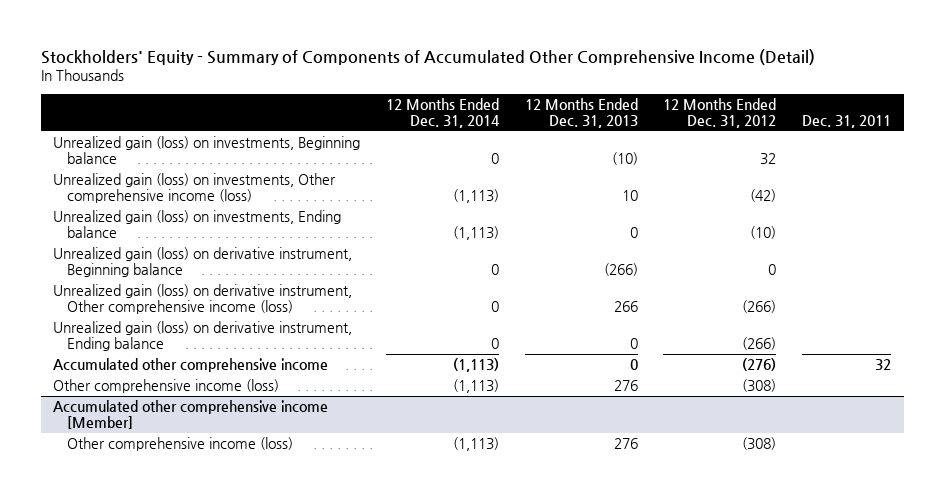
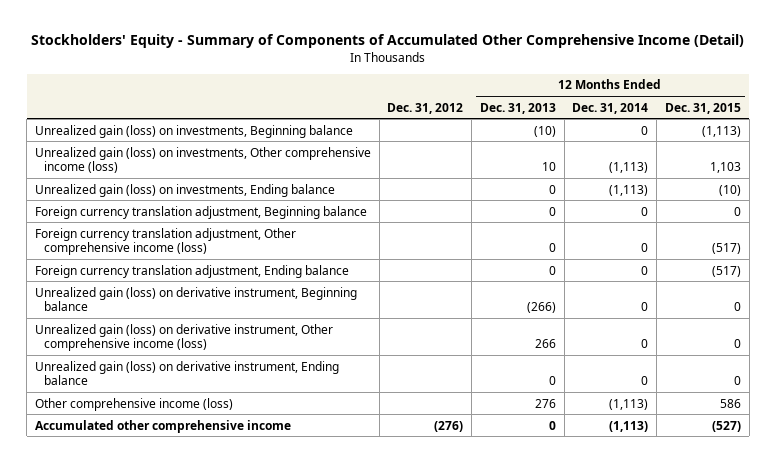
- | 12 Months Ended Dec. 31, 2014 | 12 Months Ended Dec. 31, 2013 | 12 Months Ended Dec. 31, 2012 | Dec. 31, 2011
+ | Dec. 31, 2012 | 12 Months Ended Dec. 31, 2013 | 12 Months Ended Dec. 31, 2014 | 12 Months Ended Dec. 31, 2015
+ Foreign currency translation adjustment, Beginning balance | | 0 | 0 | 0
+ Foreign currency translation adjustment, Other comprehensive income (loss) | | 0 | 0 | (517)
+ Foreign currency translation adjustment, Ending balance | | 0 | 0 | (517)
- Accumulated other comprehensive income [Member]
- Other comprehensive income (loss) | (1,113) | 276 | (308) |
moved down: Accumulated other comprehensive income | (276) | 0 | (1,113) | (527)

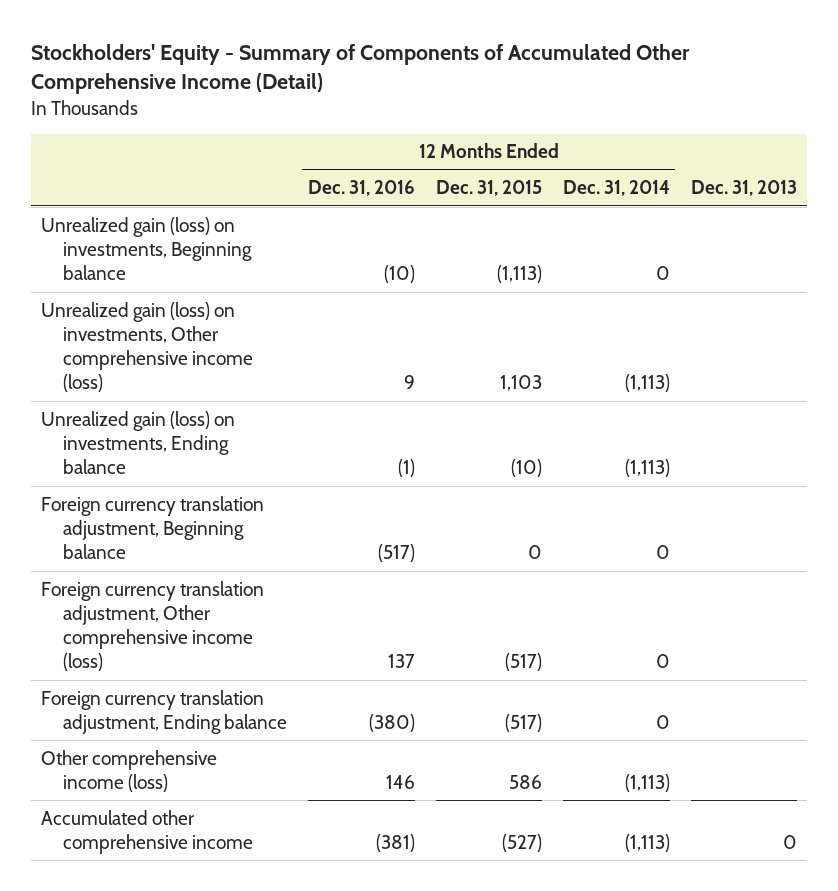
- | Dec. 31, 2012 | 12 Months Ended Dec. 31, 2013 | 12 Months Ended Dec. 31, 2014 | 12 Months Ended Dec. 31, 2015
+ | 12 Months Ended Dec. 31, 2016 | 12 Months Ended Dec. 31, 2015 | 12 Months Ended Dec. 31, 2014 | Dec. 31, 2013
- Unrealized gain (loss) on derivative instrument, Beginning balance | | (266) | 0 | 0
- Unrealized gain (loss) on derivative instrument, Other comprehensive income (loss) | | 266 | 0 | 0
- Unrealized gain (loss) on derivative instrument, Ending balance | | 0 | 0 | 0

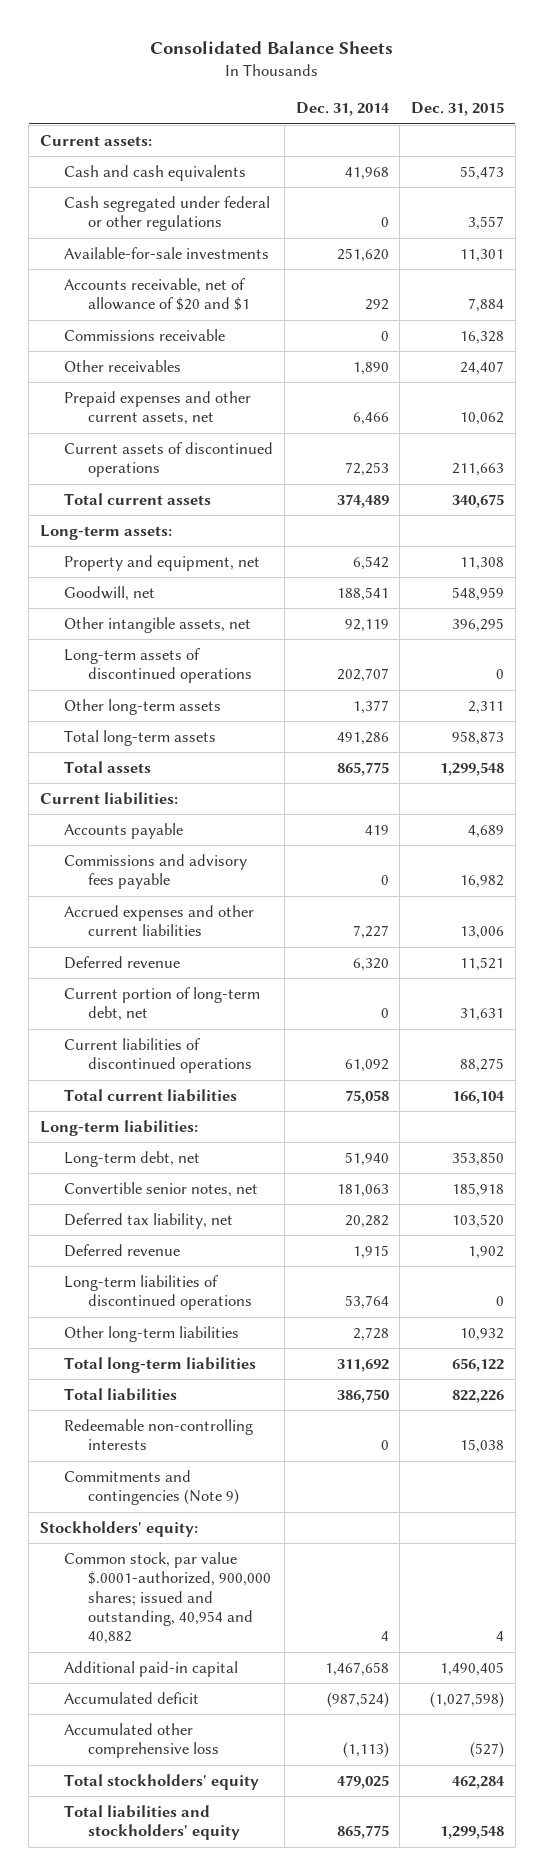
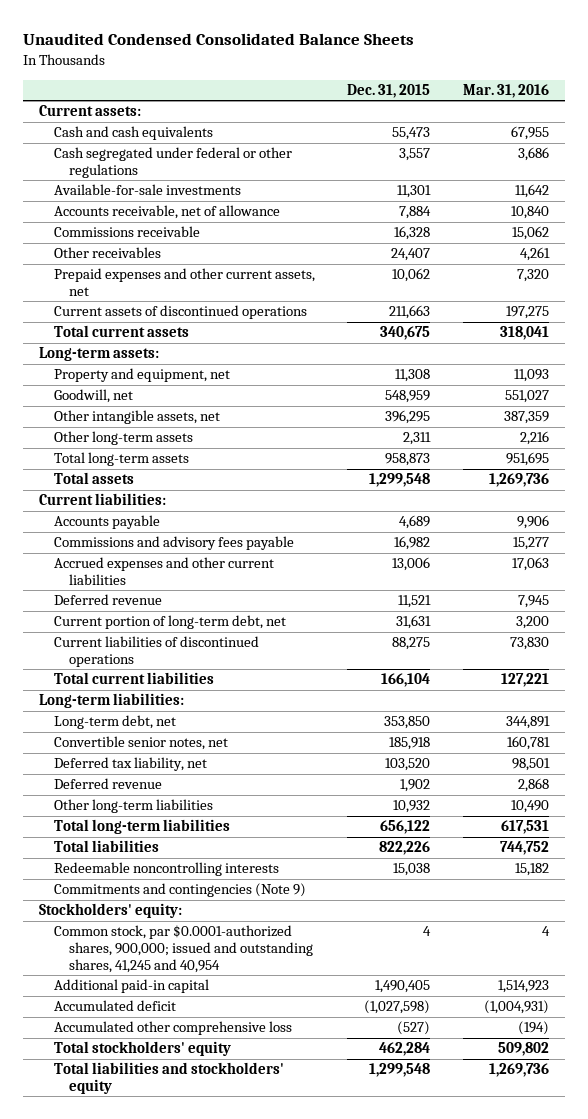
- Consolidated Balance Sheets
+ Unaudited Condensed Consolidated Balance Sheets
- | Dec. 31, 2014 | Dec. 31, 2015
+ | Dec. 31, 2015 | Mar. 31, 2016
- Accounts receivable, net of allowance of $20 and $1 | 292 | 7,884
+ Accounts receivable, net of allowance | 7,884 | 10,840
- Long-term assets of discontinued operations | 202,707 | 0
- Long-term liabilities of discontinued operations | 53,764 | 0
- Redeemable non-controlling interests | 0 | 15,038
+ Redeemable noncontrolling interests | 15,038 | 15,182
- Common stock, par value $.0001-authorized, 900,000 shares; issued and outstanding, 40,954 and 40,882 | 4 | 4
+ Common stock, par $0.0001-authorized shares, 900,000; issued and outstanding shares, 41,245 and 40,954 | 4 | 4

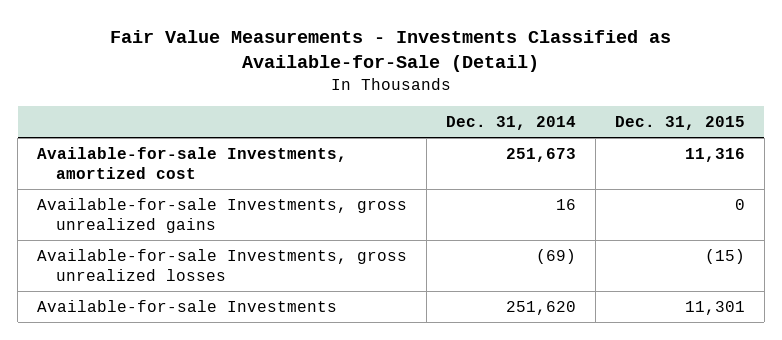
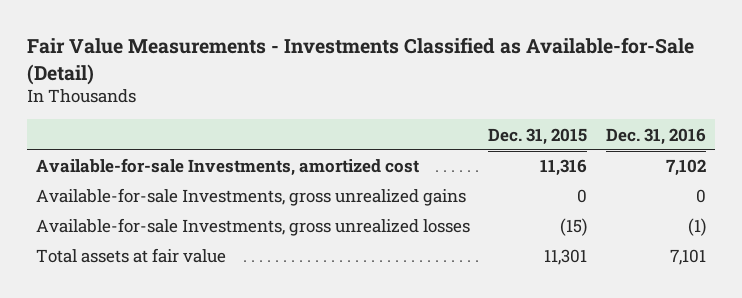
- | Dec. 31, 2014 | Dec. 31, 2015
+ | Dec. 31, 2015 | Dec. 31, 2016
- Available-for-sale Investments | 251,620 | 11,301
+ Total assets at fair value | 11,301 | 7,101

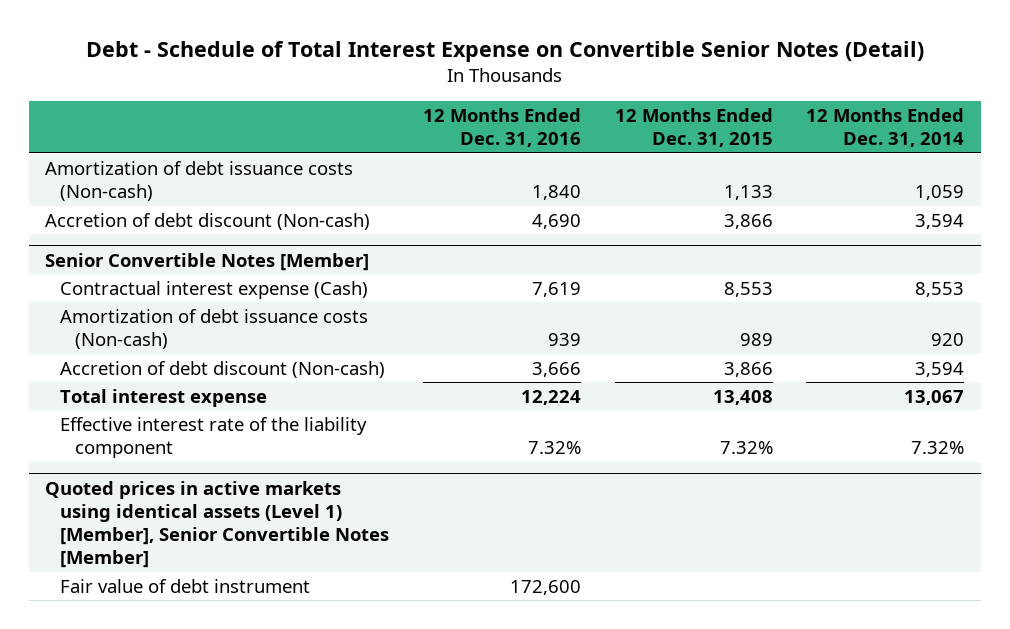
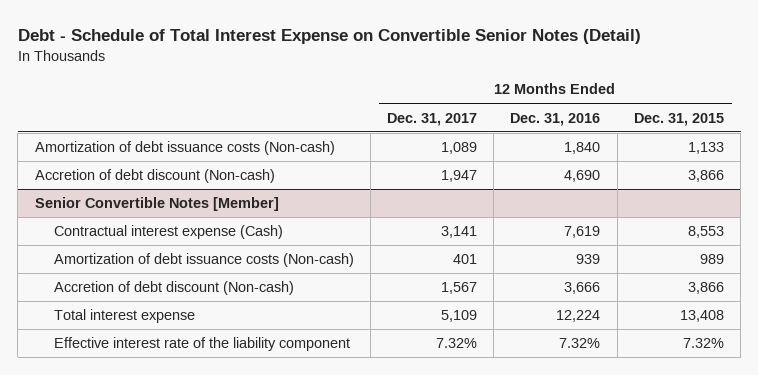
- | 12 Months Ended Dec. 31, 2016 | 12 Months Ended Dec. 31, 2015 | 12 Months Ended Dec. 31, 2014
+ | 12 Months Ended Dec. 31, 2017 | 12 Months Ended Dec. 31, 2016 | 12 Months Ended Dec. 31, 2015
- Quoted prices in active markets using identical assets (Level 1) [Member], Senior Convertible Notes [Member]
- Fair value of debt instrument | 172,600 | |

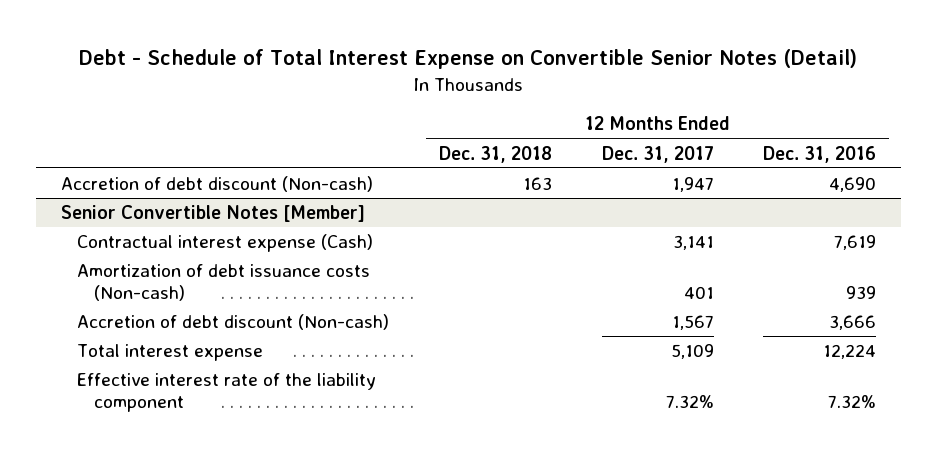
- | 12 Months Ended Dec. 31, 2017 | 12 Months Ended Dec. 31, 2016 | 12 Months Ended Dec. 31, 2015
+ | 12 Months Ended Dec. 31, 2018 | 12 Months Ended Dec. 31, 2017 | 12 Months Ended Dec. 31, 2016
- Amortization of debt issuance costs (Non-cash) | 1,089 | 1,840 | 1,133

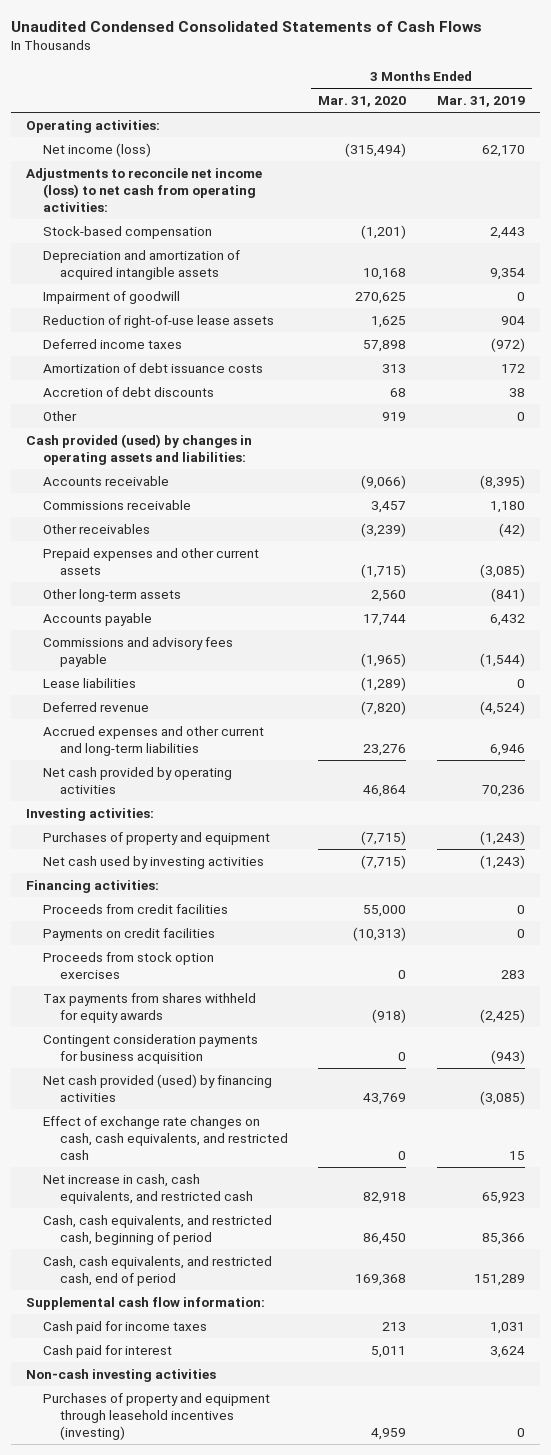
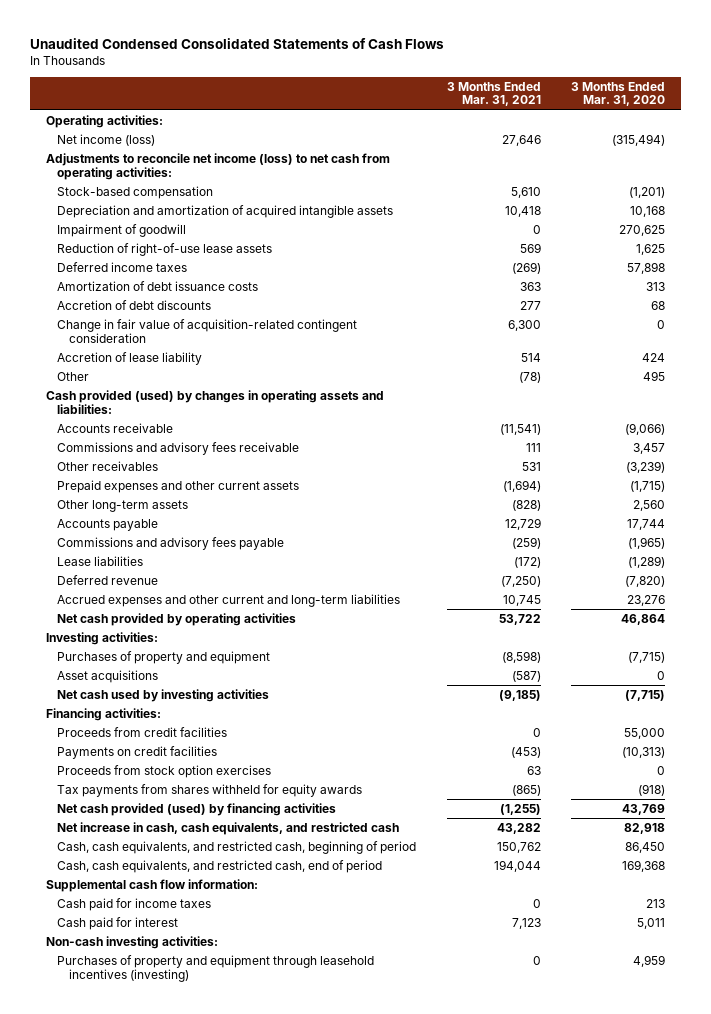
- | 3 Months Ended Mar. 31, 2020 | 3 Months Ended Mar. 31, 2019
+ | 3 Months Ended Mar. 31, 2021 | 3 Months Ended Mar. 31, 2020
- Other | 919 | 0
+ Change in fair value of acquisition-related contingent consideration | 6,300 | 0
+ Accretion of lease liability | 514 | 424
+ Other | (78) | 495
- Commissions receivable | 3,457 | 1,180
+ Commissions and advisory fees receivable | 111 | 3,457
+ Asset acquisitions | (587) | 0
- Contingent consideration payments for business acquisition | 0 | (943)
- Effect of exchange rate changes on cash, cash equivalents, and restricted cash | 0 | 15
- Non-cash investing activities
+ Non-cash investing activities:

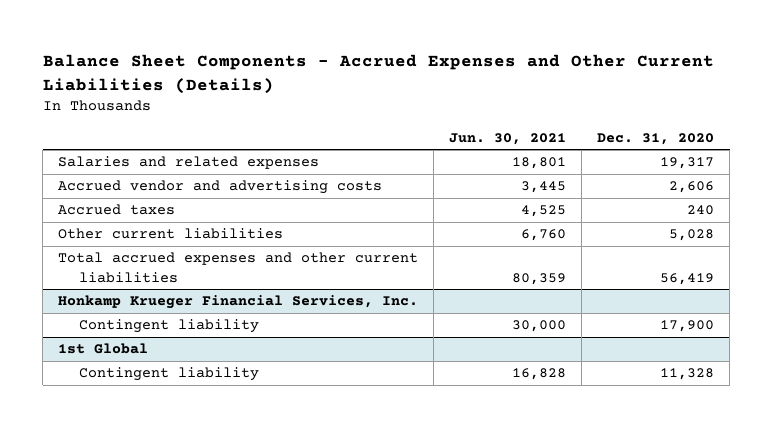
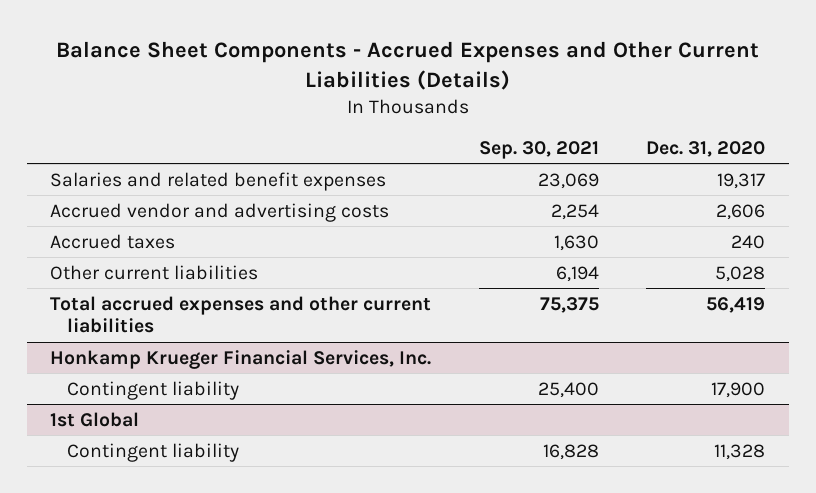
- | Jun. 30, 2021 | Dec. 31, 2020
+ | Sep. 30, 2021 | Dec. 31, 2020
- Salaries and related expenses | 18,801 | 19,317
+ Salaries and related benefit expenses | 23,069 | 19,317

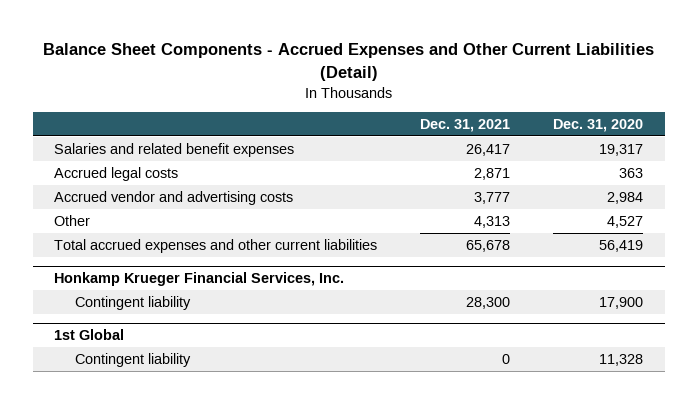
- Balance Sheet Components - Accrued Expenses and Other Current Liabilities (Details)
+ Balance Sheet Components - Accrued Expenses and Other Current Liabilities (Detail)
- | Sep. 30, 2021 | Dec. 31, 2020
+ | Dec. 31, 2021 | Dec. 31, 2020
- Accrued vendor and advertising costs | 2,254 | 2,606
- Accrued taxes | 1,630 | 240
- Other current liabilities | 6,194 | 5,028
+ Accrued legal costs | 2,871 | 363
+ Accrued vendor and advertising costs | 3,777 | 2,984
+ Other | 4,313 | 4,527

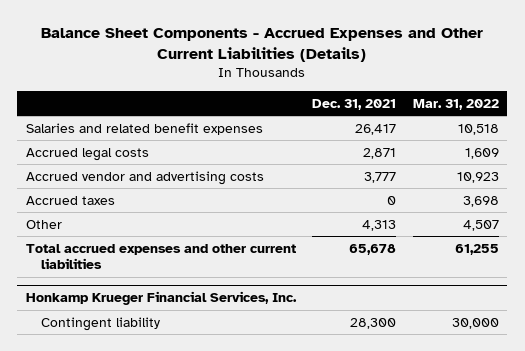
- Balance Sheet Components - Accrued Expenses and Other Current Liabilities (Detail)
+ Balance Sheet Components - Accrued Expenses and Other Current Liabilities (Details)
- | Dec. 31, 2021 | Dec. 31, 2020
+ | Dec. 31, 2021 | Mar. 31, 2022
+ Accrued taxes | 0 | 3,698
- 1st Global
- Contingent liability | 0 | 11,328

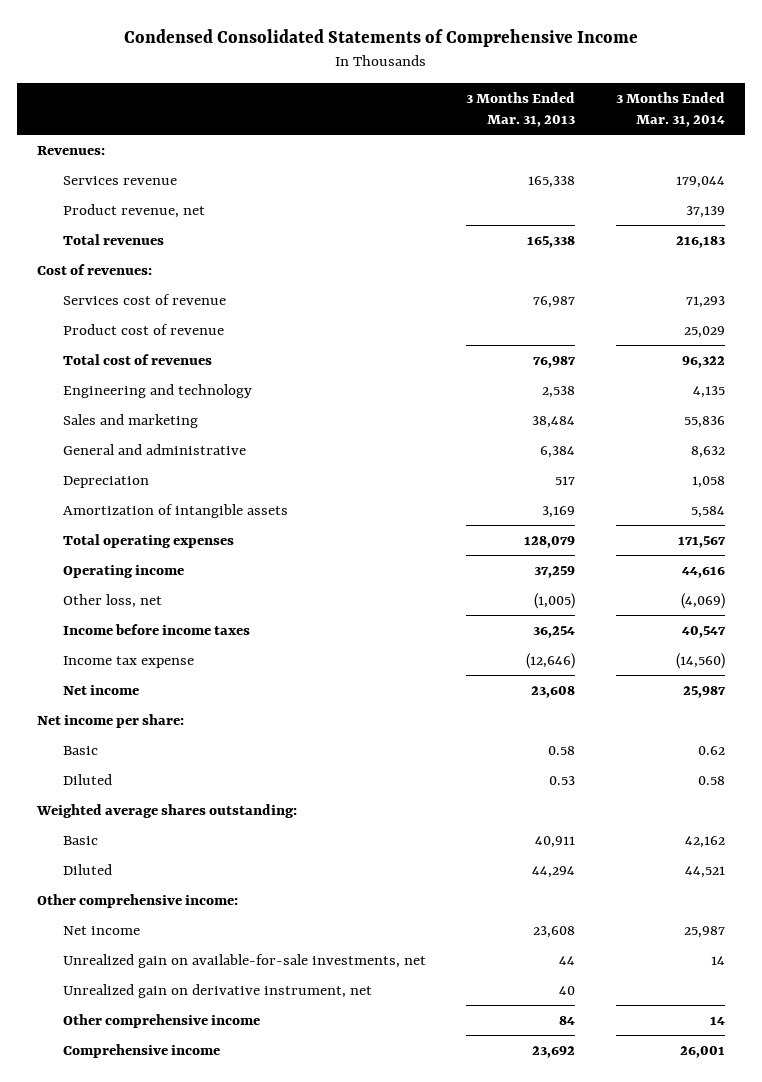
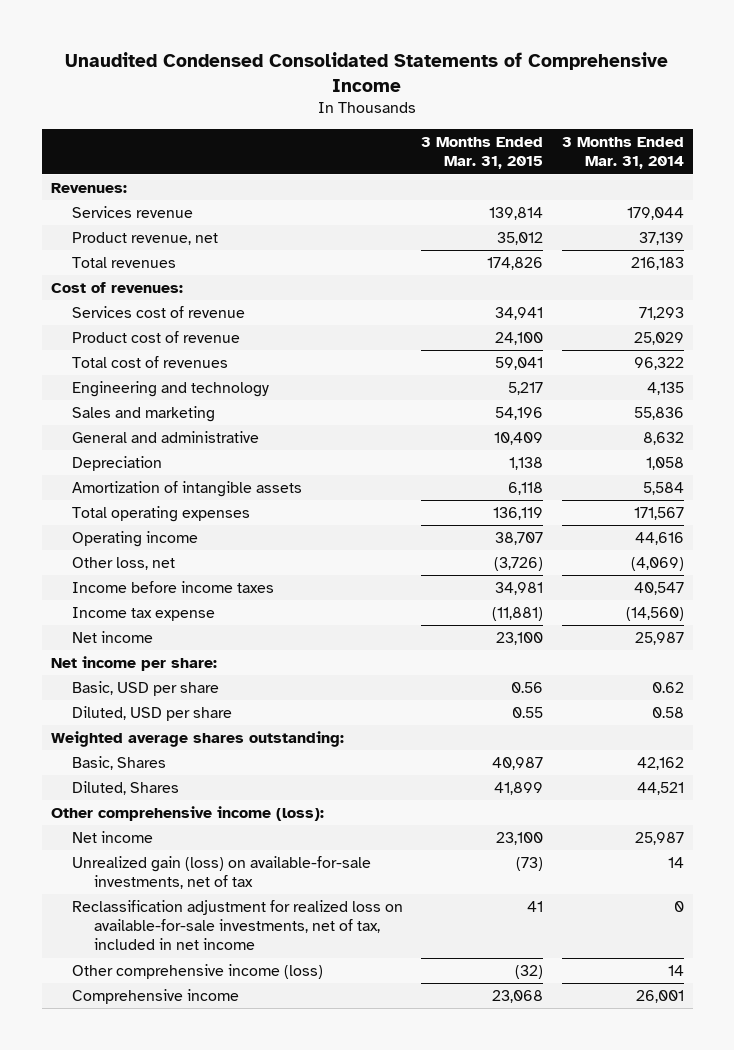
- Condensed Consolidated Statements of Comprehensive Income
+ Unaudited Condensed Consolidated Statements of Comprehensive Income
- | 3 Months Ended Mar. 31, 2013 | 3 Months Ended Mar. 31, 2014
+ | 3 Months Ended Mar. 31, 2015 | 3 Months Ended Mar. 31, 2014
- Basic | 0.58 | 0.62
- Diluted | 0.53 | 0.58
+ Basic, USD per share | 0.56 | 0.62
+ Diluted, USD per share | 0.55 | 0.58
- Basic | 40,911 | 42,162
- Diluted | 44,294 | 44,521
- Other comprehensive income:
+ Basic, Shares | 40,987 | 42,162
+ Diluted, Shares | 41,899 | 44,521
+ Other comprehensive income (loss):
- Unrealized gain on available-for-sale investments, net | 44 | 14
- Unrealized gain on derivative instrument, net | 40 |
- Other comprehensive income | 84 | 14
+ Unrealized gain (loss) on available-for-sale investments, net of tax | (73) | 14
+ Reclassification adjustment for realized loss on available-for-sale investments, net of tax, included in net income | 41 | 0
+ Other comprehensive income (loss) | (32) | 14

